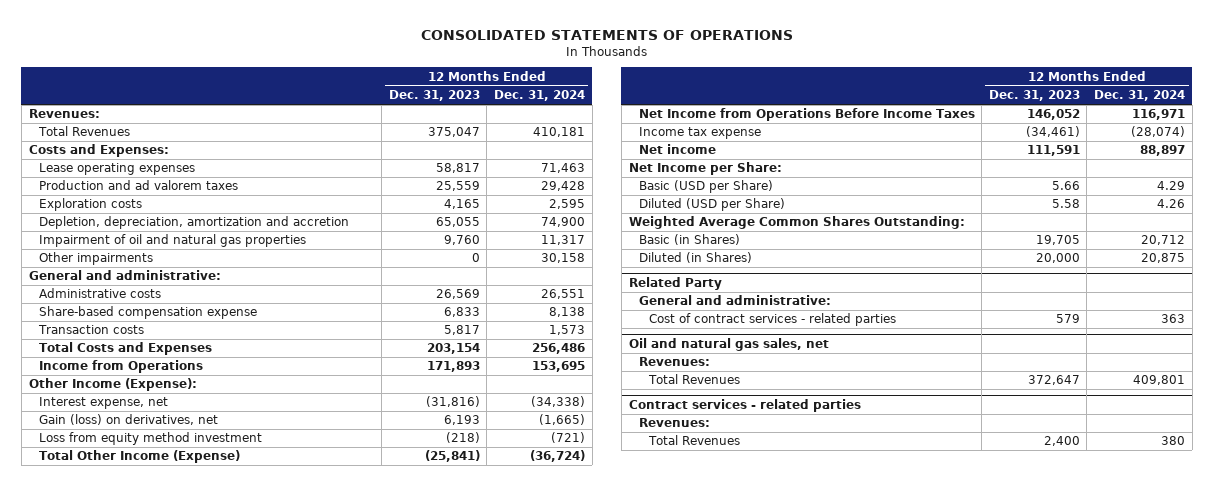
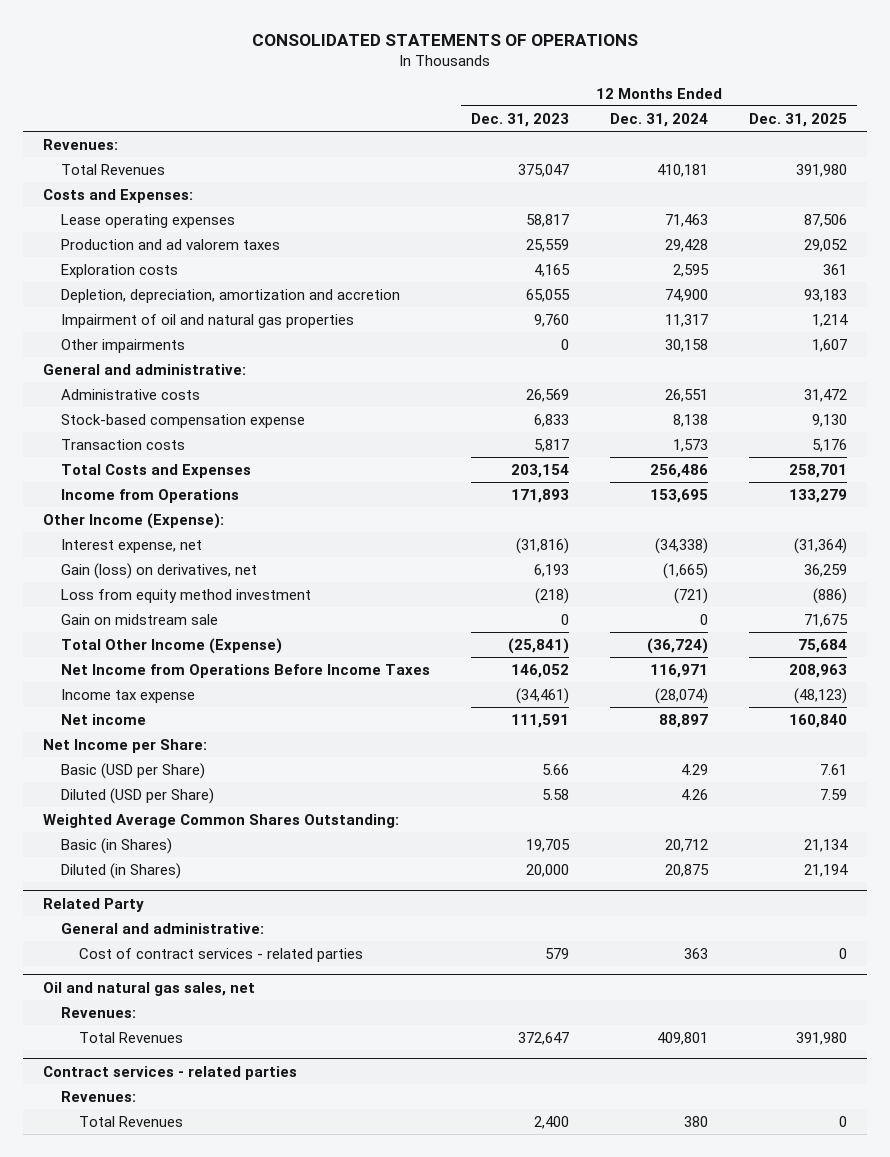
- | 12 Months Ended Dec. 31, 2023 | 12 Months Ended Dec. 31, 2024
+ | 12 Months Ended Dec. 31, 2023 | 12 Months Ended Dec. 31, 2024 | 12 Months Ended Dec. 31, 2025
- Share-based compensation expense | 6,833 | 8,138
+ Stock-based compensation expense | 6,833 | 8,138 | 9,130
+ Gain on midstream sale | 0 | 0 | 71,675

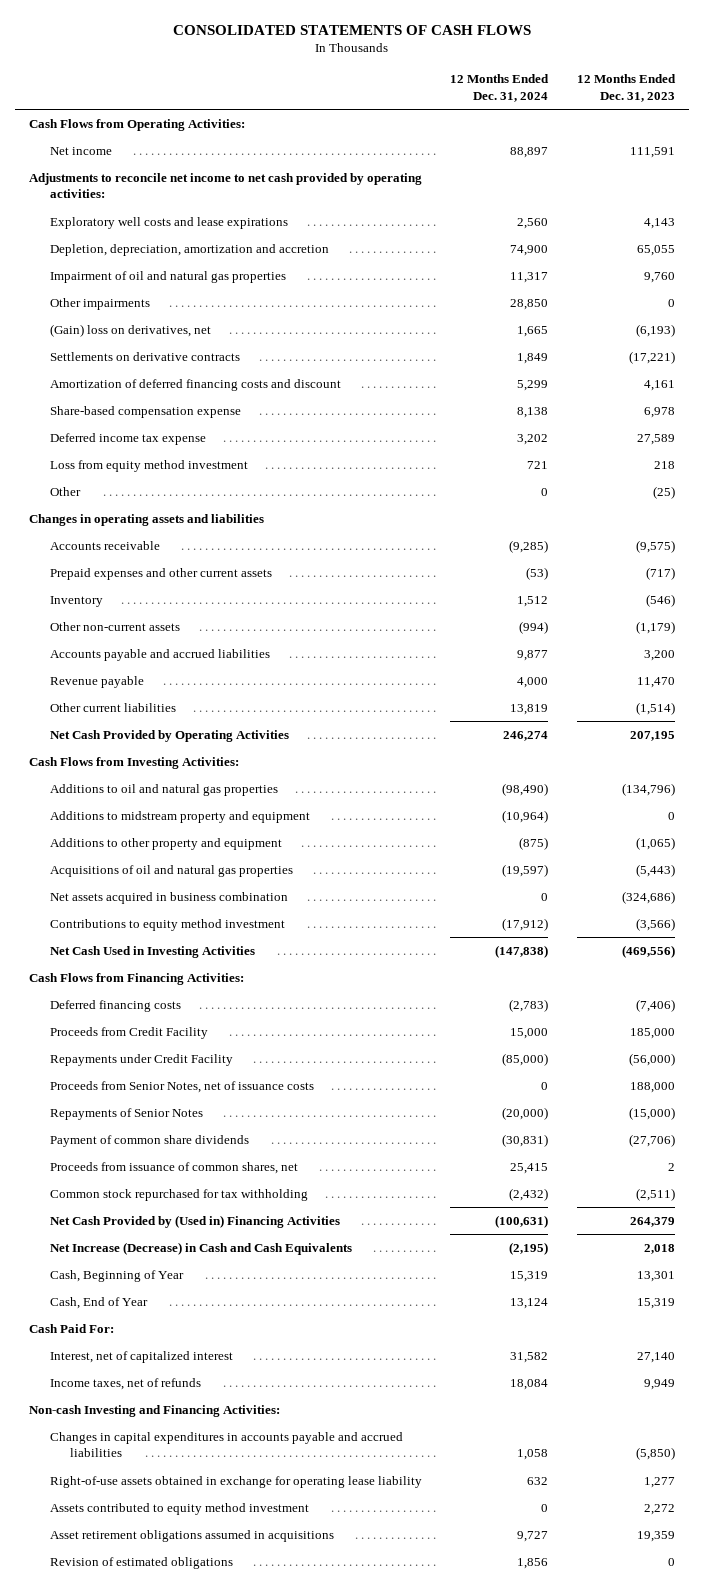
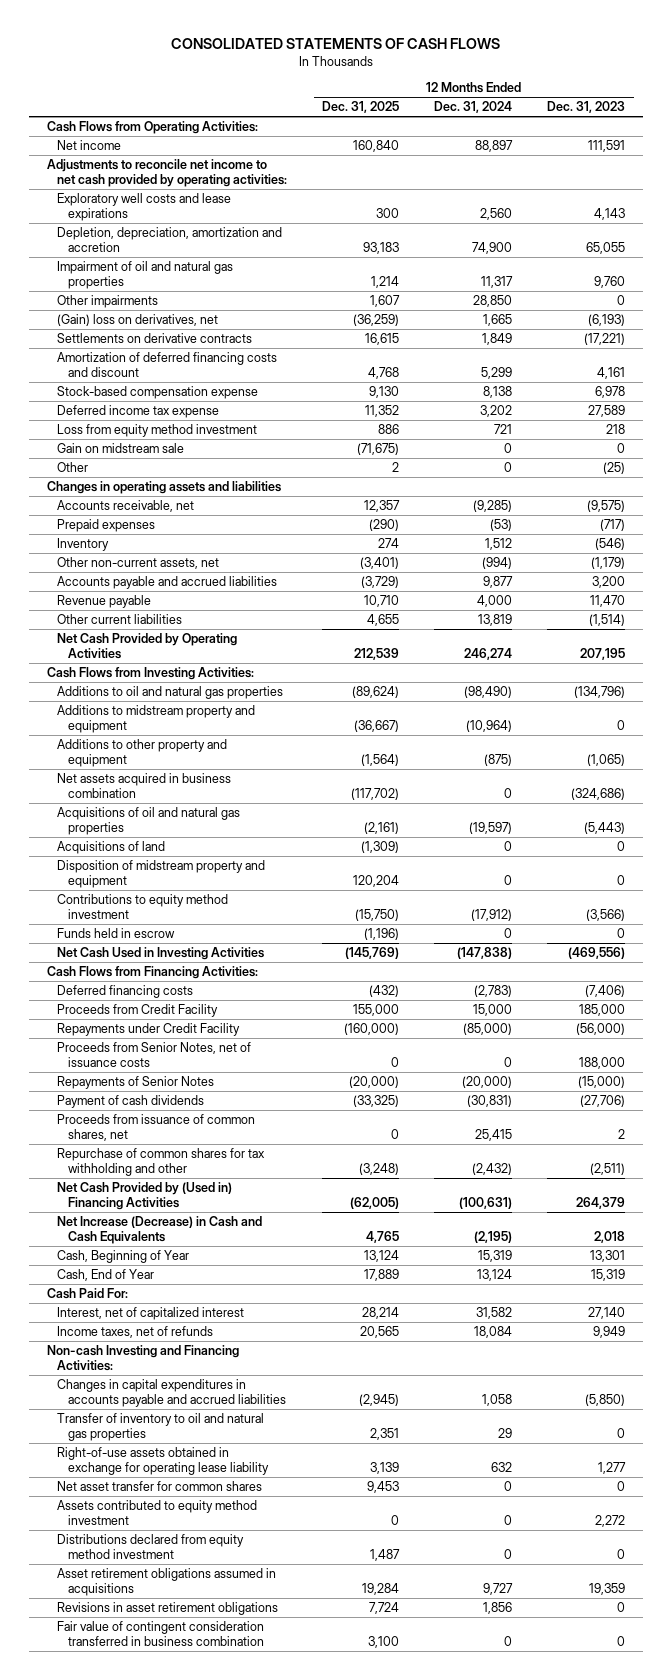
- | 12 Months Ended Dec. 31, 2024 | 12 Months Ended Dec. 31, 2023
+ | 12 Months Ended Dec. 31, 2025 | 12 Months Ended Dec. 31, 2024 | 12 Months Ended Dec. 31, 2023
- Share-based compensation expense | 8,138 | 6,978
+ Stock-based compensation expense | 9,130 | 8,138 | 6,978
+ Gain on midstream sale | (71,675) | 0 | 0
- Accounts receivable | (9,285) | (9,575)
- Prepaid expenses and other current assets | (53) | (717)
+ Accounts receivable, net | 12,357 | (9,285) | (9,575)
+ Prepaid expenses | (290) | (53) | (717)
- Other non-current assets | (994) | (1,179)
+ Other non-current assets, net | (3,401) | (994) | (1,179)
moved down: Acquisitions of oil and natural gas properties | (2,161) | (19,597) | (5,443)
+ Acquisitions of land | (1,309) | 0 | 0
+ Disposition of midstream property and equipment | 120,204 | 0 | 0
+ Funds held in escrow | (1,196) | 0 | 0
- Payment of common share dividends | (30,831) | (27,706)
+ Payment of cash dividends | (33,325) | (30,831) | (27,706)
- Common stock repurchased for tax withholding | (2,432) | (2,511)
+ Repurchase of common shares for tax withholding and other | (3,248) | (2,432) | (2,511)
+ Transfer of inventory to oil and natural gas properties | 2,351 | 29 | 0
+ Net asset transfer for common shares | 9,453 | 0 | 0
+ Distributions declared from equity method investment | 1,487 | 0 | 0
- Revision of estimated obligations | 1,856 | 0
+ Revisions in asset retirement obligations | 7,724 | 1,856 | 0
+ Fair value of contingent consideration transferred in business combination | 3,100 | 0 | 0

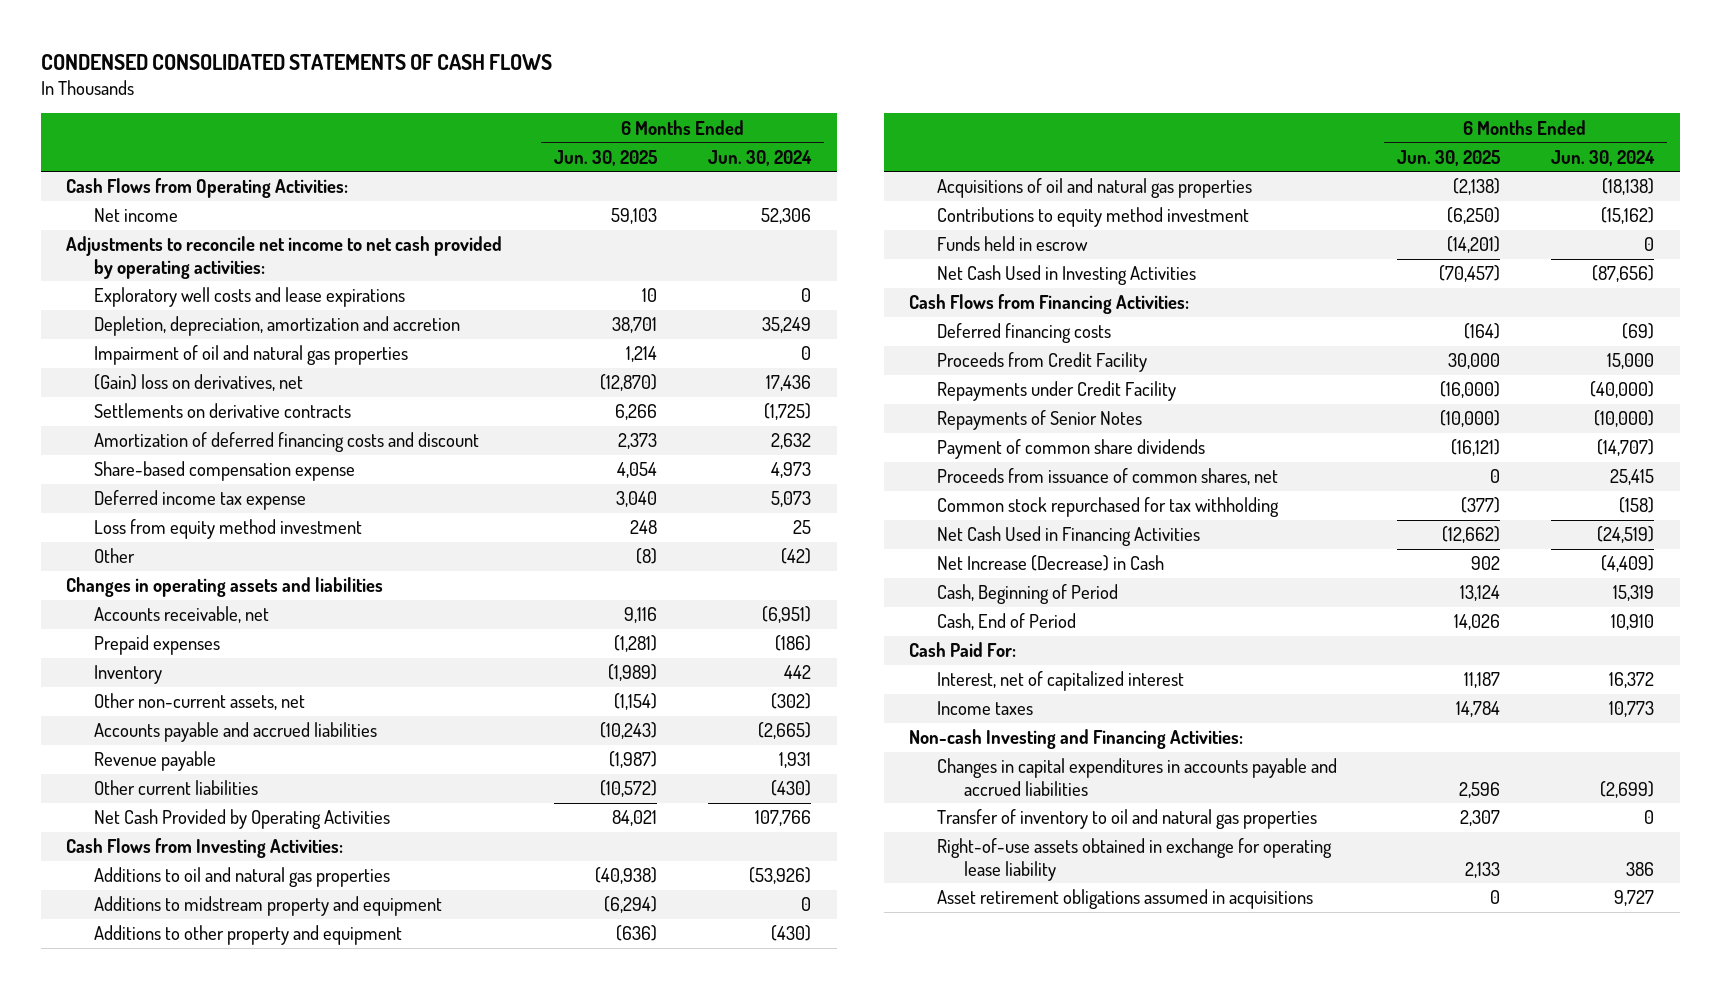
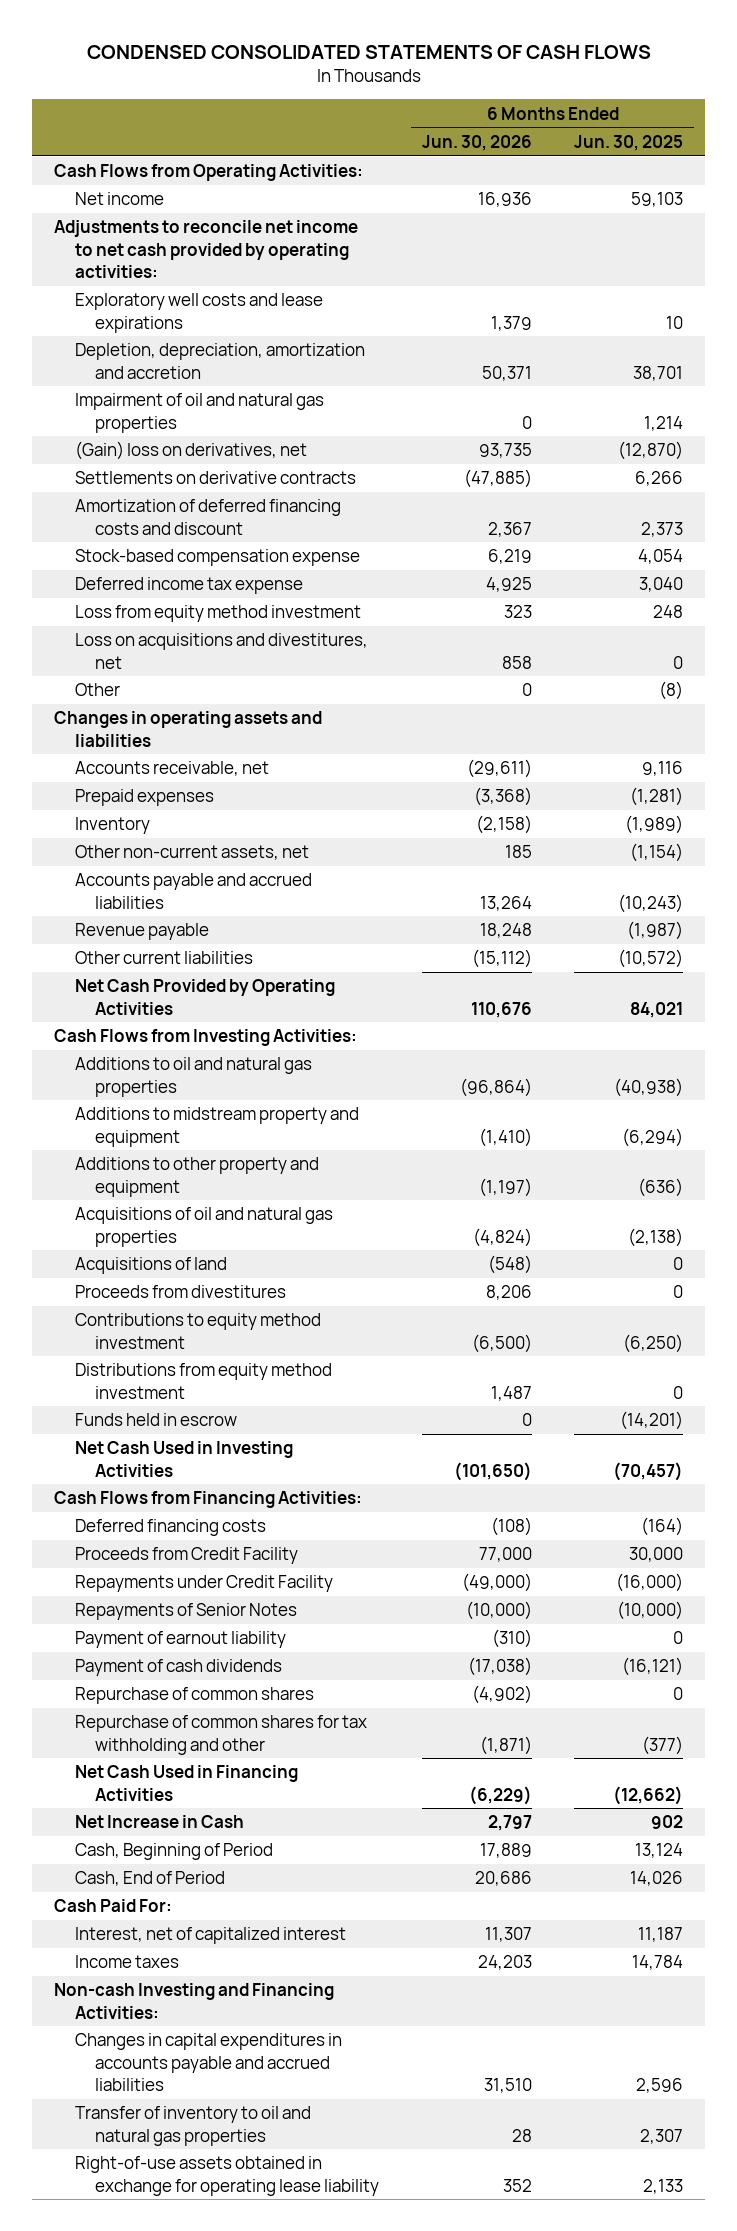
- | 6 Months Ended Jun. 30, 2025 | 6 Months Ended Jun. 30, 2024
+ | 6 Months Ended Jun. 30, 2026 | 6 Months Ended Jun. 30, 2025
- Share-based compensation expense | 4,054 | 4,973
+ Stock-based compensation expense | 6,219 | 4,054
+ Loss on acquisitions and divestitures, net | 858 | 0
+ Acquisitions of land | (548) | 0
+ Proceeds from divestitures | 8,206 | 0
+ Distributions from equity method investment | 1,487 | 0
- Payment of common share dividends | (16,121) | (14,707)
- Proceeds from issuance of common shares, net | 0 | 25,415
- Common stock repurchased for tax withholding | (377) | (158)
+ Payment of earnout liability | (310) | 0
+ Payment of cash dividends | (17,038) | (16,121)
+ Repurchase of common shares | (4,902) | 0
+ Repurchase of common shares for tax withholding and other | (1,871) | (377)
- Net Increase (Decrease) in Cash | 902 | (4,409)
+ Net Increase in Cash | 2,797 | 902
- Asset retirement obligations assumed in acquisitions | 0 | 9,727

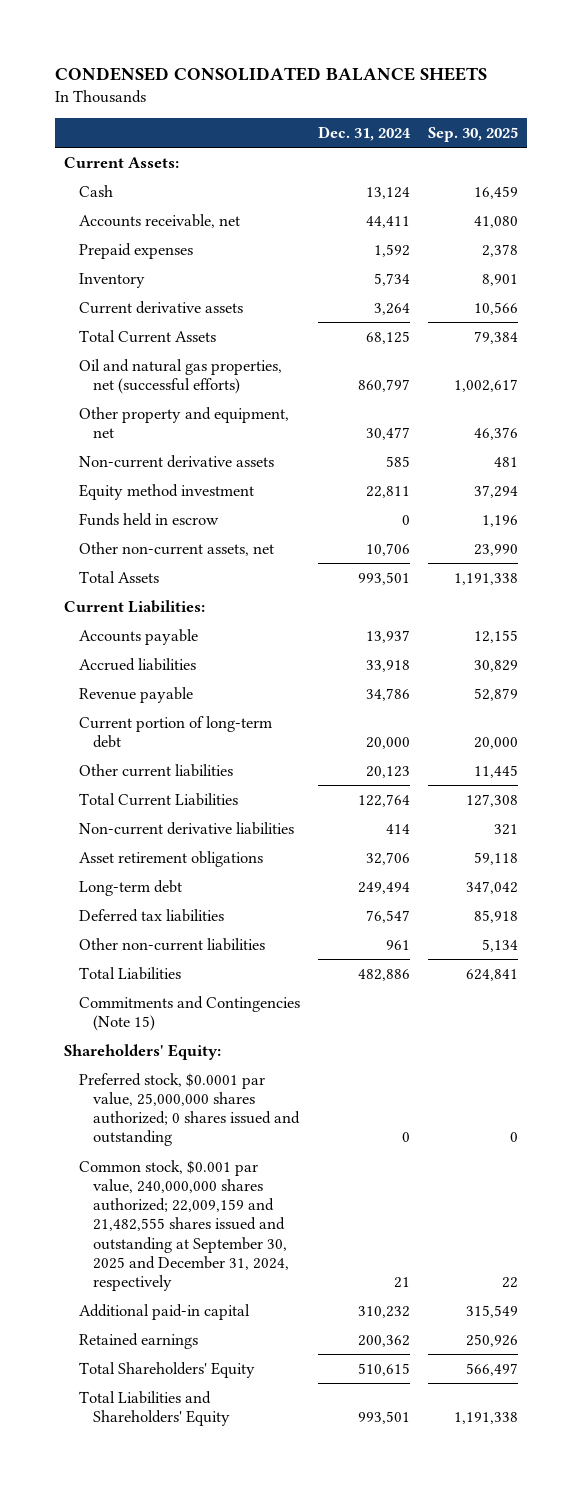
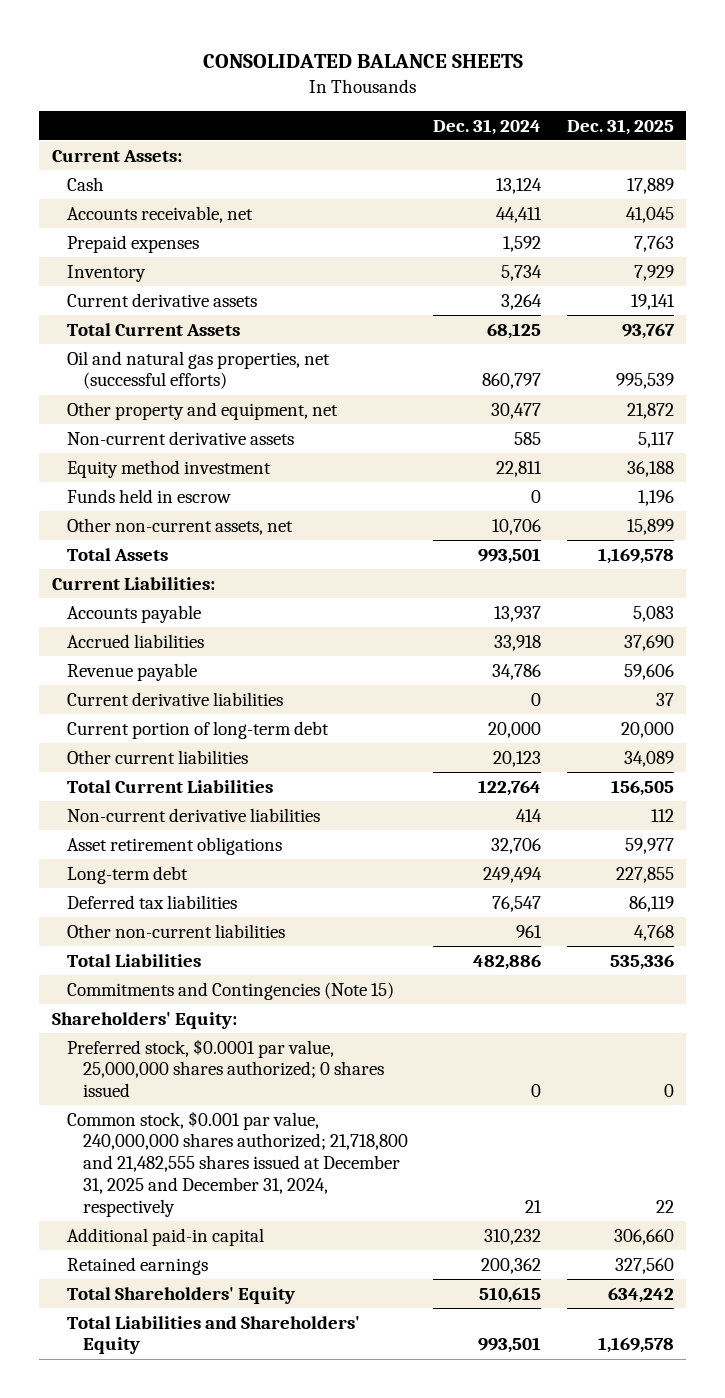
- CONDENSED CONSOLIDATED BALANCE SHEETS
+ CONSOLIDATED BALANCE SHEETS
- | Dec. 31, 2024 | Sep. 30, 2025
+ | Dec. 31, 2024 | Dec. 31, 2025
+ Current derivative liabilities | 0 | 37
- Preferred stock, $0.0001 par value, 25,000,000 shares authorized; 0 shares issued and outstanding | 0 | 0
- Common stock, $0.001 par value, 240,000,000 shares authorized; 22,009,159 and 21,482,555 shares issued and outstanding at September 30, 2025 and December 31, 2024, respectively | 21 | 22
+ Preferred stock, $0.0001 par value, 25,000,000 shares authorized; 0 shares issued | 0 | 0
+ Common stock, $0.001 par value, 240,000,000 shares authorized; 21,718,800 and 21,482,555 shares issued at December 31, 2025 and December 31, 2024, respectively | 21 | 22

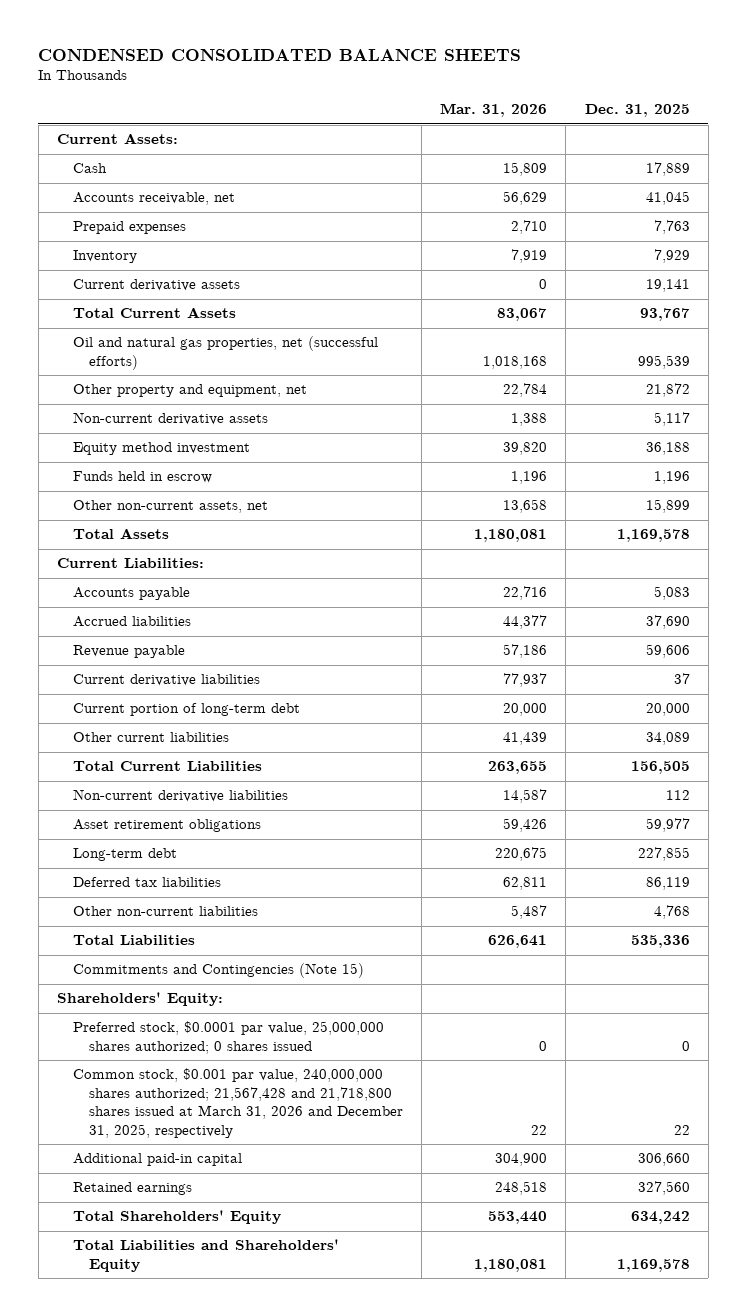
- CONSOLIDATED BALANCE SHEETS
+ CONDENSED CONSOLIDATED BALANCE SHEETS
- | Dec. 31, 2024 | Dec. 31, 2025
+ | Mar. 31, 2026 | Dec. 31, 2025
- Common stock, $0.001 par value, 240,000,000 shares authorized; 21,718,800 and 21,482,555 shares issued at December 31, 2025 and December 31, 2024, respectively | 21 | 22
+ Common stock, $0.001 par value, 240,000,000 shares authorized; 21,567,428 and 21,718,800 shares issued at March 31, 2026 and December 31, 2025, respectively | 22 | 22

